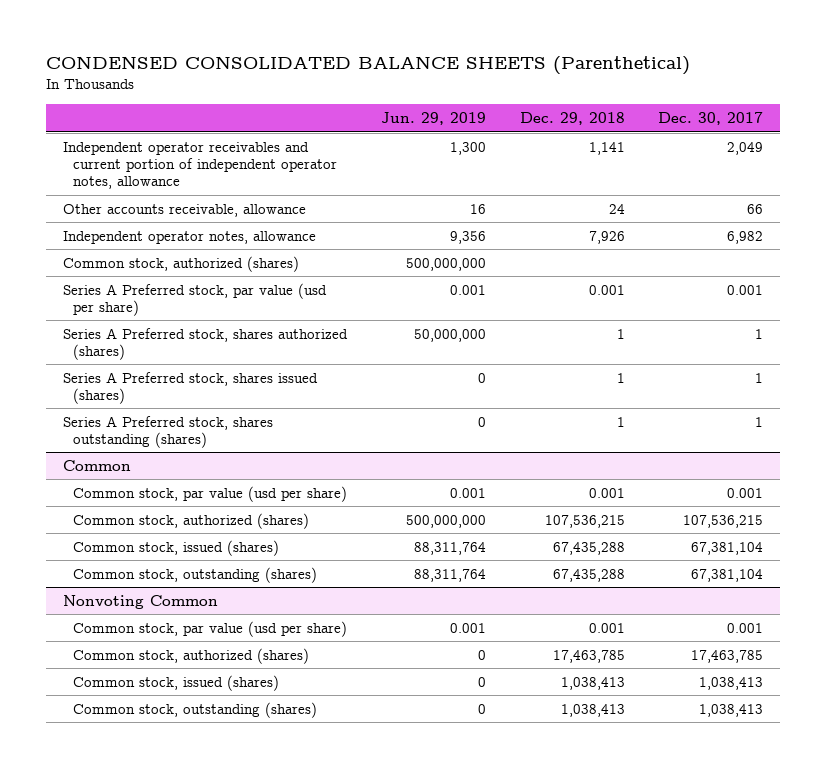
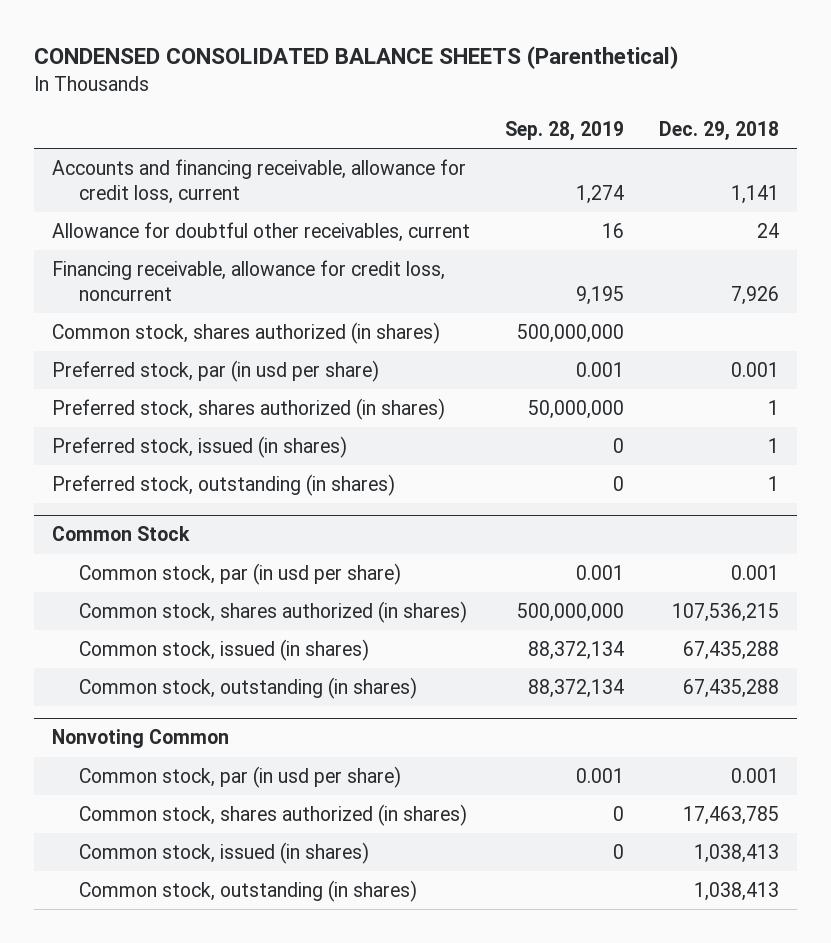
- | Jun. 29, 2019 | Dec. 29, 2018 | Dec. 30, 2017
+ | Sep. 28, 2019 | Dec. 29, 2018
- Independent operator receivables and current portion of independent operator notes, allowance | 1,300 | 1,141 | 2,049
- Other accounts receivable, allowance | 16 | 24 | 66
- Independent operator notes, allowance | 9,356 | 7,926 | 6,982
- Common stock, authorized (shares) | 500,000,000 | |
- Series A Preferred stock, par value (usd per share) | 0.001 | 0.001 | 0.001
- Series A Preferred stock, shares authorized (shares) | 50,000,000 | 1 | 1
- Series A Preferred stock, shares issued (shares) | 0 | 1 | 1
- Series A Preferred stock, shares outstanding (shares) | 0 | 1 | 1
- Common
- Common stock, par value (usd per share) | 0.001 | 0.001 | 0.001
- Common stock, authorized (shares) | 500,000,000 | 107,536,215 | 107,536,215
- Common stock, issued (shares) | 88,311,764 | 67,435,288 | 67,381,104
- Common stock, outstanding (shares) | 88,311,764 | 67,435,288 | 67,381,104
+ Accounts and financing receivable, allowance for credit loss, current | 1,274 | 1,141
+ Allowance for doubtful other receivables, current | 16 | 24
+ Financing receivable, allowance for credit loss, noncurrent | 9,195 | 7,926
+ Common stock, shares authorized (in shares) | 500,000,000 |
+ Preferred stock, par (in usd per share) | 0.001 | 0.001
+ Preferred stock, shares authorized (in shares) | 50,000,000 | 1
+ Preferred stock, issued (in shares) | 0 | 1
+ Preferred stock, outstanding (in shares) | 0 | 1
+ Common Stock
+ Common stock, par (in usd per share) | 0.001 | 0.001
+ Common stock, shares authorized (in shares) | 500,000,000 | 107,536,215
+ Common stock, issued (in shares) | 88,372,134 | 67,435,288
+ Common stock, outstanding (in shares) | 88,372,134 | 67,435,288
@ Nonvoting Common
- Common stock, par value (usd per share) | 0.001 | 0.001 | 0.001
- Common stock, authorized (shares) | 0 | 17,463,785 | 17,463,785
- Common stock, issued (shares) | 0 | 1,038,413 | 1,038,413
- Common stock, outstanding (shares) | 0 | 1,038,413 | 1,038,413
+ Common stock, par (in usd per share) | 0.001 | 0.001
+ Common stock, shares authorized (in shares) | 0 | 17,463,785
+ Common stock, issued (in shares) | 0 | 1,038,413
+ Common stock, outstanding (in shares) | | 1,038,413

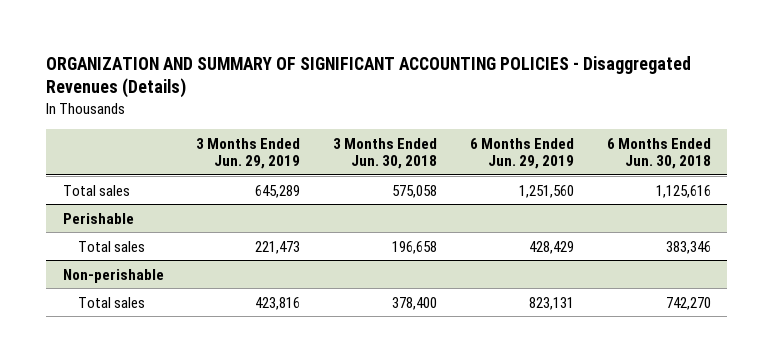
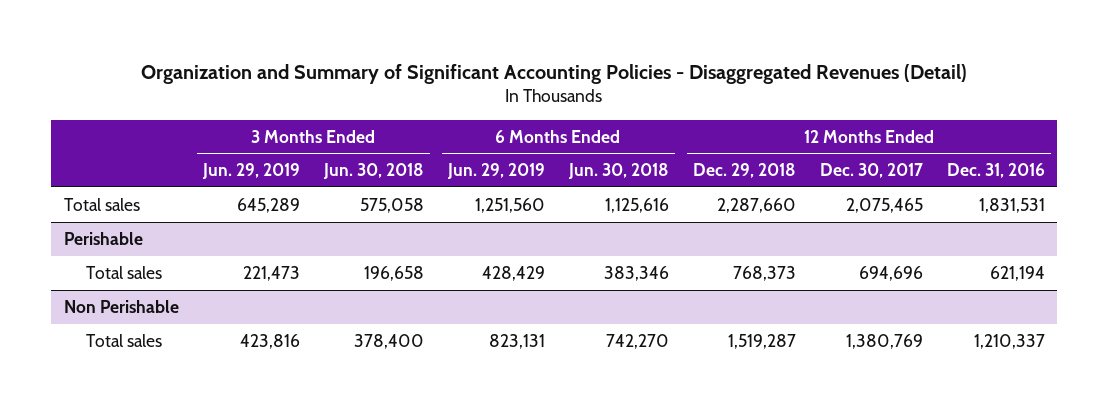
- ORGANIZATION AND SUMMARY OF SIGNIFICANT ACCOUNTING POLICIES - Disaggregated Revenues (Details)
+ Organization and Summary of Significant Accounting Policies - Disaggregated Revenues (Detail)
- | 3 Months Ended Jun. 29, 2019 | 3 Months Ended Jun. 30, 2018 | 6 Months Ended Jun. 29, 2019 | 6 Months Ended Jun. 30, 2018
+ | 3 Months Ended Jun. 29, 2019 | 3 Months Ended Jun. 30, 2018 | 6 Months Ended Jun. 29, 2019 | 6 Months Ended Jun. 30, 2018 | 12 Months Ended Dec. 29, 2018 | 12 Months Ended Dec. 30, 2017 | 12 Months Ended Dec. 31, 2016
- Non-perishable
+ Non Perishable

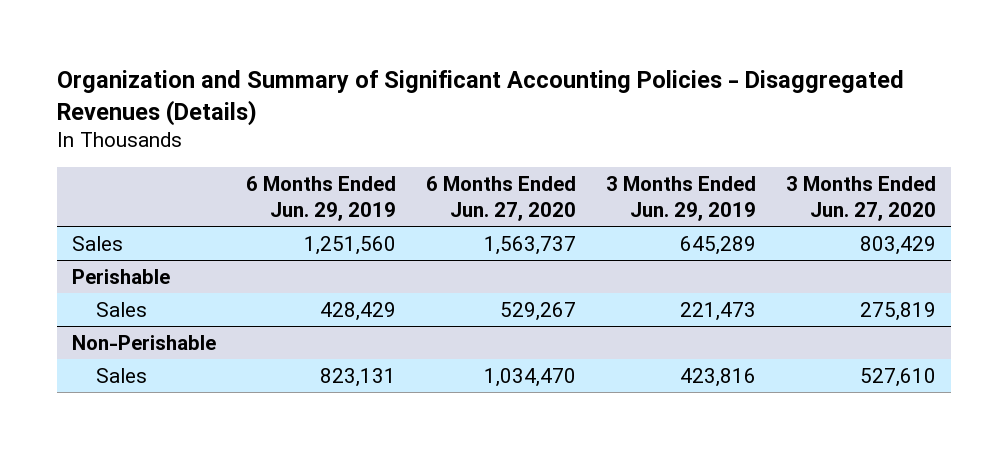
- Organization and Summary of Significant Accounting Policies - Disaggregated Revenues (Detail)
+ Organization and Summary of Significant Accounting Policies - Disaggregated Revenues (Details)
- | 3 Months Ended Jun. 29, 2019 | 3 Months Ended Jun. 30, 2018 | 6 Months Ended Jun. 29, 2019 | 6 Months Ended Jun. 30, 2018 | 12 Months Ended Dec. 29, 2018 | 12 Months Ended Dec. 30, 2017 | 12 Months Ended Dec. 31, 2016
+ | 6 Months Ended Jun. 29, 2019 | 6 Months Ended Jun. 27, 2020 | 3 Months Ended Jun. 29, 2019 | 3 Months Ended Jun. 27, 2020
- Total sales | 645,289 | 575,058 | 1,251,560 | 1,125,616 | 2,287,660 | 2,075,465 | 1,831,531
+ Sales | 1,251,560 | 1,563,737 | 645,289 | 803,429
@ Perishable
- Total sales | 221,473 | 196,658 | 428,429 | 383,346 | 768,373 | 694,696 | 621,194
- Non Perishable
- Total sales | 423,816 | 378,400 | 823,131 | 742,270 | 1,519,287 | 1,380,769 | 1,210,337
@ Perishable
+ Sales | 428,429 | 529,267 | 221,473 | 275,819
+ Non-Perishable
+ Sales | 823,131 | 1,034,470 | 423,816 | 527,610

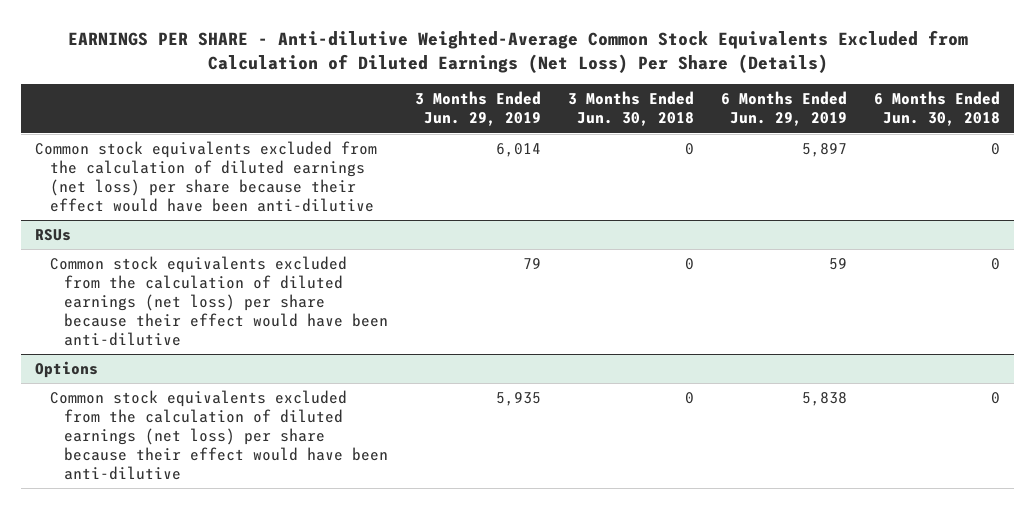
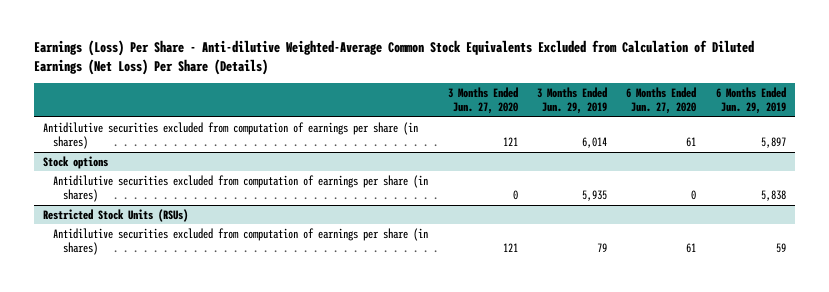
- EARNINGS PER SHARE - Anti-dilutive Weighted-Average Common Stock Equivalents Excluded from Calculation of Diluted Earnings (Net Loss) Per Share (Details)
+ Earnings (Loss) Per Share - Anti-dilutive Weighted-Average Common Stock Equivalents Excluded from Calculation of Diluted Earnings (Net Loss) Per Share (Details)
- | 3 Months Ended Jun. 29, 2019 | 3 Months Ended Jun. 30, 2018 | 6 Months Ended Jun. 29, 2019 | 6 Months Ended Jun. 30, 2018
+ | 3 Months Ended Jun. 27, 2020 | 3 Months Ended Jun. 29, 2019 | 6 Months Ended Jun. 27, 2020 | 6 Months Ended Jun. 29, 2019
- Common stock equivalents excluded from the calculation of diluted earnings (net loss) per share because their effect would have been anti-dilutive | 6,014 | 0 | 5,897 | 0
- RSUs
- Common stock equivalents excluded from the calculation of diluted earnings (net loss) per share because their effect would have been anti-dilutive | 79 | 0 | 59 | 0
- Options
- Common stock equivalents excluded from the calculation of diluted earnings (net loss) per share because their effect would have been anti-dilutive | 5,935 | 0 | 5,838 | 0
+ Antidilutive securities excluded from computation of earnings per share (in shares) | 121 | 6,014 | 61 | 5,897
+ Stock options
+ Antidilutive securities excluded from computation of earnings per share (in shares) | 0 | 5,935 | 0 | 5,838
+ Restricted Stock Units (RSUs)
+ Antidilutive securities excluded from computation of earnings per share (in shares) | 121 | 79 | 61 | 59

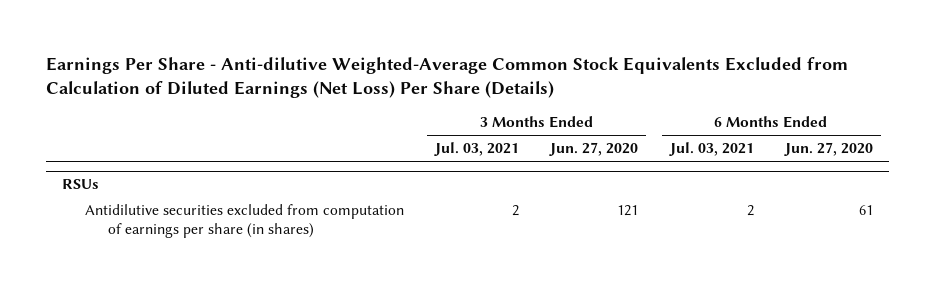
- Earnings (Loss) Per Share - Anti-dilutive Weighted-Average Common Stock Equivalents Excluded from Calculation of Diluted Earnings (Net Loss) Per Share (Details)
+ Earnings Per Share - Anti-dilutive Weighted-Average Common Stock Equivalents Excluded from Calculation of Diluted Earnings (Net Loss) Per Share (Details)
- | 3 Months Ended Jun. 27, 2020 | 3 Months Ended Jun. 29, 2019 | 6 Months Ended Jun. 27, 2020 | 6 Months Ended Jun. 29, 2019
+ | 3 Months Ended Jul. 03, 2021 | 3 Months Ended Jun. 27, 2020 | 6 Months Ended Jul. 03, 2021 | 6 Months Ended Jun. 27, 2020
- Antidilutive securities excluded from computation of earnings per share (in shares) | 121 | 6,014 | 61 | 5,897
- Stock options
- Antidilutive securities excluded from computation of earnings per share (in shares) | 0 | 5,935 | 0 | 5,838
- Restricted Stock Units (RSUs)
+ RSUs

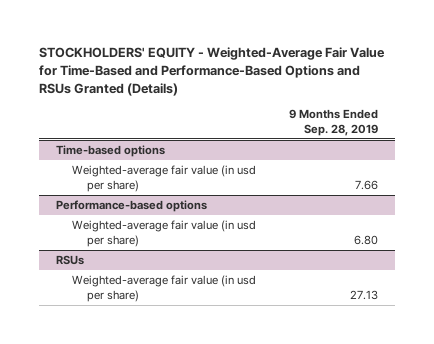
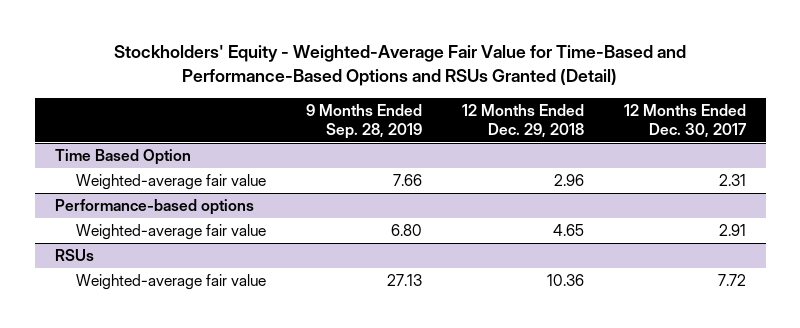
- STOCKHOLDERS' EQUITY - Weighted-Average Fair Value for Time-Based and Performance-Based Options and RSUs Granted (Details)
+ Stockholders' Equity - Weighted-Average Fair Value for Time-Based and Performance-Based Options and RSUs Granted (Detail)
- | 9 Months Ended Sep. 28, 2019
+ | 9 Months Ended Sep. 28, 2019 | 12 Months Ended Dec. 29, 2018 | 12 Months Ended Dec. 30, 2017
- Time-based options
- Weighted-average fair value (in usd per share) | 7.66
+ Time Based Option
+ Weighted-average fair value | 7.66 | 2.96 | 2.31
@ Performance-based options
- Weighted-average fair value (in usd per share) | 6.80
+ Weighted-average fair value | 6.80 | 4.65 | 2.91
@ RSUs
- Weighted-average fair value (in usd per share) | 27.13
+ Weighted-average fair value | 27.13 | 10.36 | 7.72

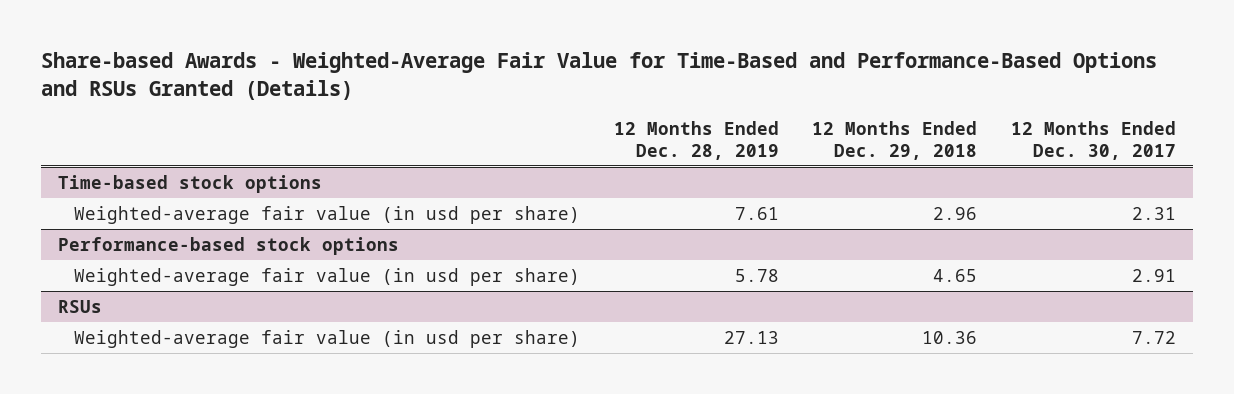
- Stockholders' Equity - Weighted-Average Fair Value for Time-Based and Performance-Based Options and RSUs Granted (Detail)
+ Share-based Awards - Weighted-Average Fair Value for Time-Based and Performance-Based Options and RSUs Granted (Details)
- | 9 Months Ended Sep. 28, 2019 | 12 Months Ended Dec. 29, 2018 | 12 Months Ended Dec. 30, 2017
+ | 12 Months Ended Dec. 28, 2019 | 12 Months Ended Dec. 29, 2018 | 12 Months Ended Dec. 30, 2017
- Time Based Option
- Weighted-average fair value | 7.66 | 2.96 | 2.31
- Performance-based options
- Weighted-average fair value | 6.80 | 4.65 | 2.91
+ Time-based stock options
+ Weighted-average fair value (in usd per share) | 7.61 | 2.96 | 2.31
+ Performance-based stock options
+ Weighted-average fair value (in usd per share) | 5.78 | 4.65 | 2.91
@ RSUs
- Weighted-average fair value | 27.13 | 10.36 | 7.72
+ Weighted-average fair value (in usd per share) | 27.13 | 10.36 | 7.72

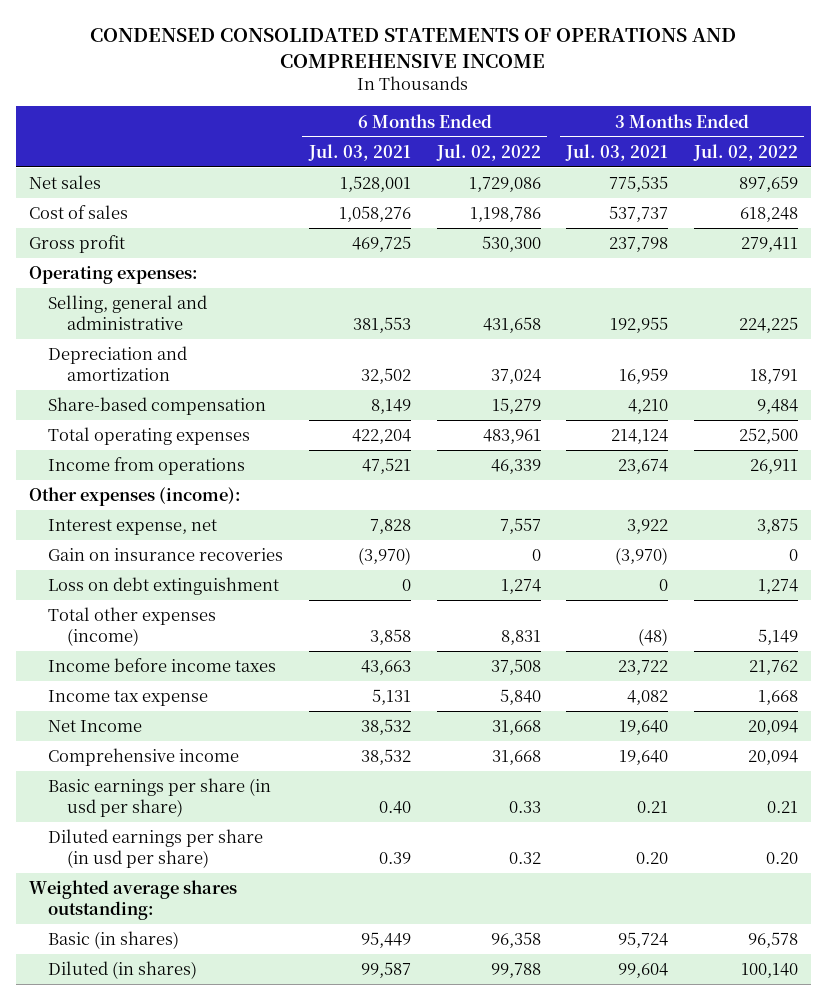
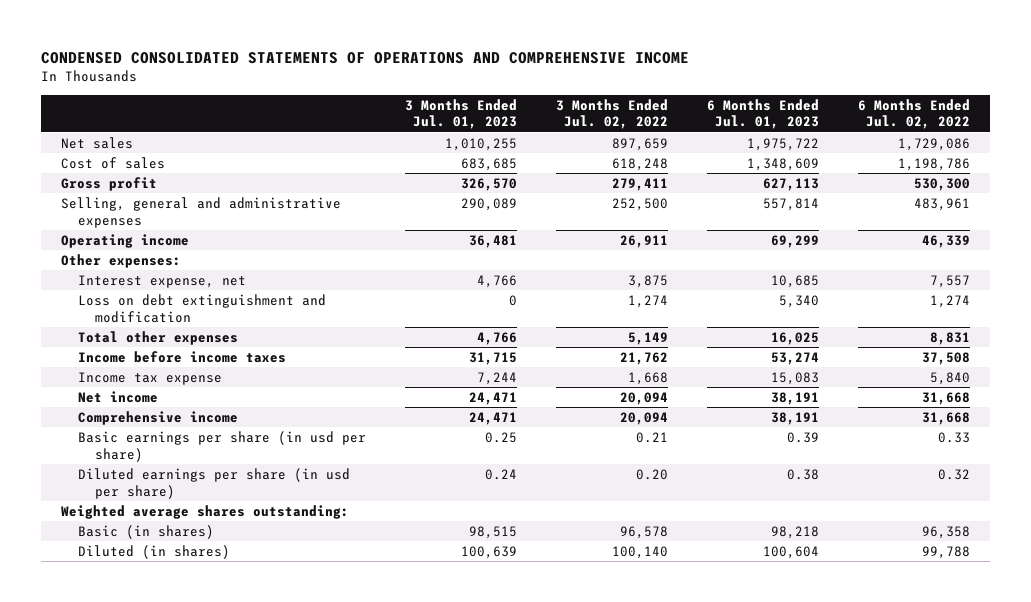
- | 6 Months Ended Jul. 03, 2021 | 6 Months Ended Jul. 02, 2022 | 3 Months Ended Jul. 03, 2021 | 3 Months Ended Jul. 02, 2022
+ | 3 Months Ended Jul. 01, 2023 | 3 Months Ended Jul. 02, 2022 | 6 Months Ended Jul. 01, 2023 | 6 Months Ended Jul. 02, 2022
- Operating expenses:
- Selling, general and administrative | 381,553 | 431,658 | 192,955 | 224,225
- Depreciation and amortization | 32,502 | 37,024 | 16,959 | 18,791
- Share-based compensation | 8,149 | 15,279 | 4,210 | 9,484
- Total operating expenses | 422,204 | 483,961 | 214,124 | 252,500
- Income from operations | 47,521 | 46,339 | 23,674 | 26,911
- Other expenses (income):
+ Selling, general and administrative expenses | 290,089 | 252,500 | 557,814 | 483,961
+ Operating income | 36,481 | 26,911 | 69,299 | 46,339
+ Other expenses:
- Gain on insurance recoveries | (3,970) | 0 | (3,970) | 0
- Loss on debt extinguishment | 0 | 1,274 | 0 | 1,274
- Total other expenses (income) | 3,858 | 8,831 | (48) | 5,149
+ Loss on debt extinguishment and modification | 0 | 1,274 | 5,340 | 1,274
+ Total other expenses | 4,766 | 5,149 | 16,025 | 8,831
- Net Income | 38,532 | 31,668 | 19,640 | 20,094
+ Net income | 24,471 | 20,094 | 38,191 | 31,668

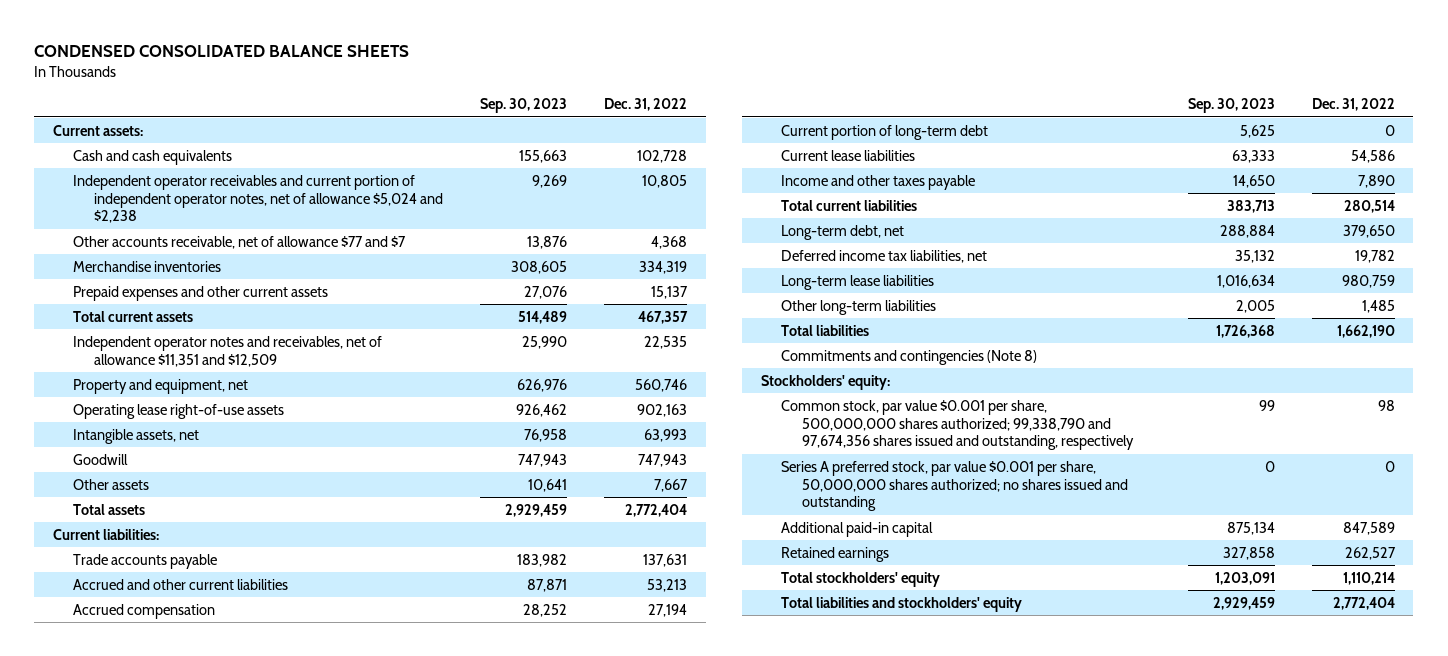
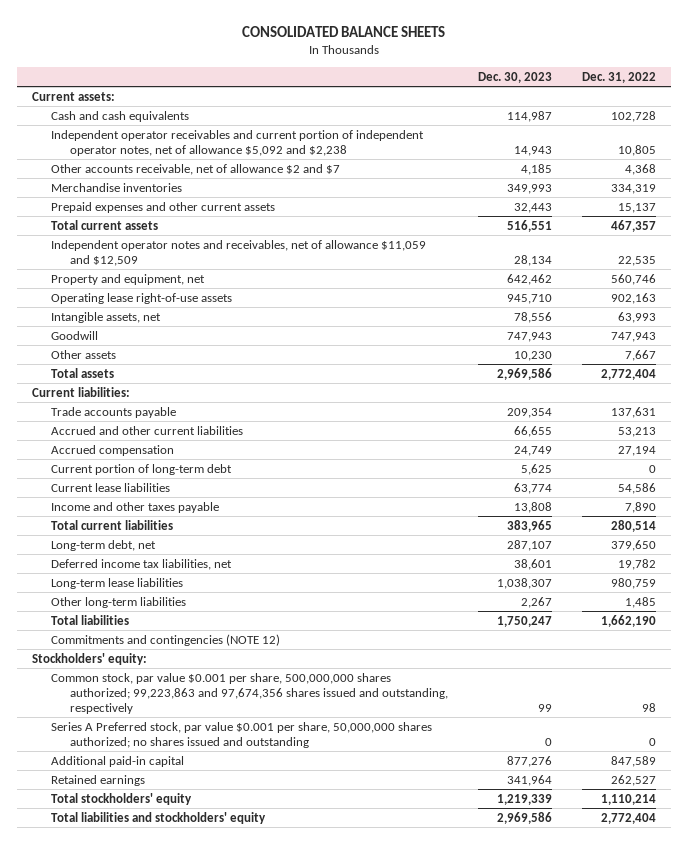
- CONDENSED CONSOLIDATED BALANCE SHEETS
+ CONSOLIDATED BALANCE SHEETS
- | Sep. 30, 2023 | Dec. 31, 2022
+ | Dec. 30, 2023 | Dec. 31, 2022
- Independent operator receivables and current portion of independent operator notes, net of allowance $5,024 and $2,238 | 9,269 | 10,805
- Other accounts receivable, net of allowance $77 and $7 | 13,876 | 4,368
+ Independent operator receivables and current portion of independent operator notes, net of allowance $5,092 and $2,238 | 14,943 | 10,805
+ Other accounts receivable, net of allowance $2 and $7 | 4,185 | 4,368
- Independent operator notes and receivables, net of allowance $11,351 and $12,509 | 25,990 | 22,535
+ Independent operator notes and receivables, net of allowance $11,059 and $12,509 | 28,134 | 22,535
- Commitments and contingencies (Note 8)
+ Commitments and contingencies (NOTE 12)
- Common stock, par value $0.001 per share, 500,000,000 shares authorized; 99,338,790 and 97,674,356 shares issued and outstanding, respectively | 99 | 98
- Series A preferred stock, par value $0.001 per share, 50,000,000 shares authorized; no shares issued and outstanding | 0 | 0
+ Common stock, par value $0.001 per share, 500,000,000 shares authorized; 99,223,863 and 97,674,356 shares issued and outstanding, respectively | 99 | 98
+ Series A Preferred stock, par value $0.001 per share, 50,000,000 shares authorized; no shares issued and outstanding | 0 | 0

